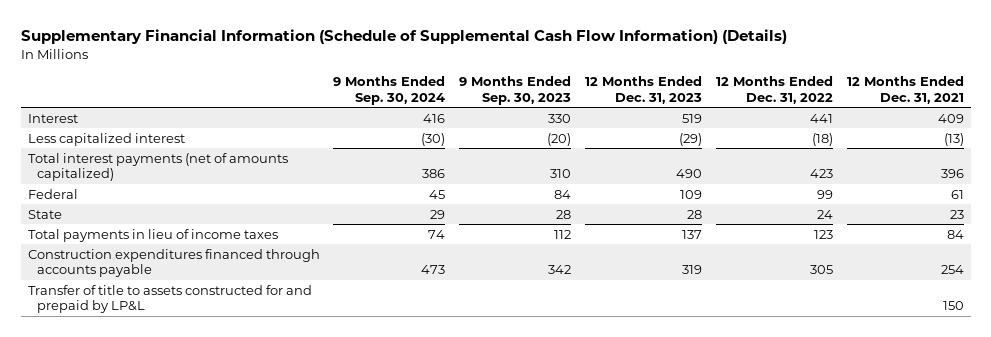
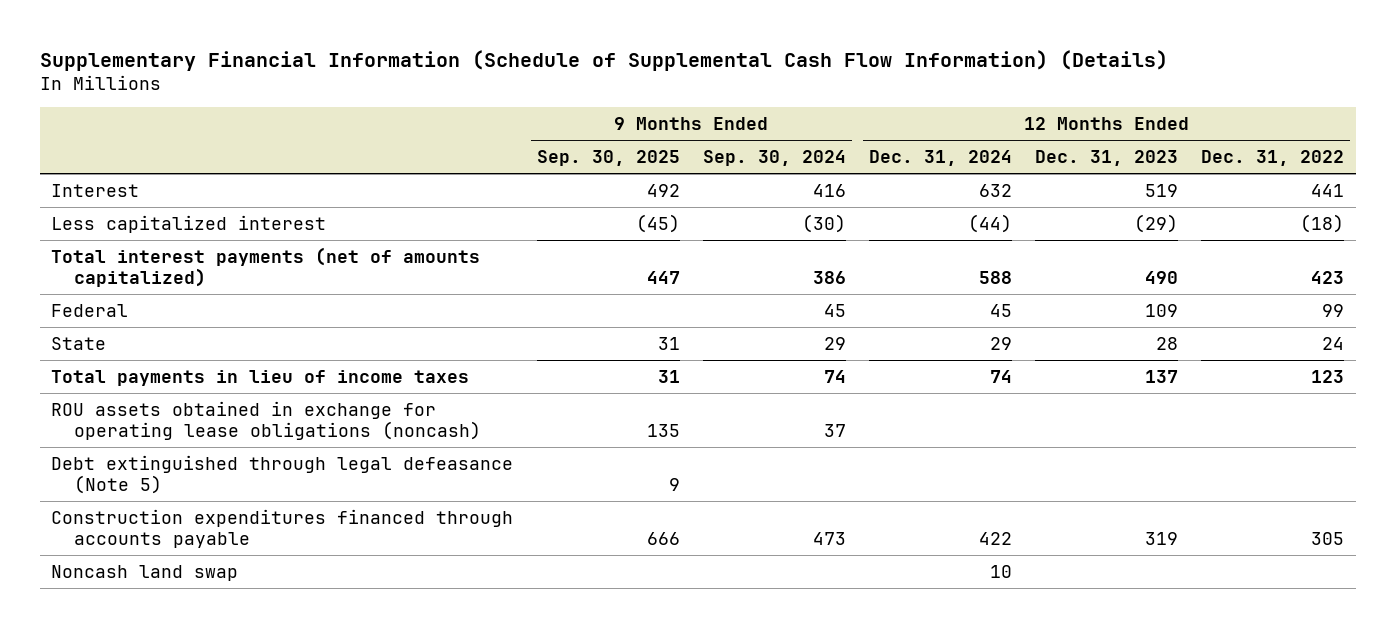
- | 9 Months Ended Sep. 30, 2024 | 9 Months Ended Sep. 30, 2023 | 12 Months Ended Dec. 31, 2023 | 12 Months Ended Dec. 31, 2022 | 12 Months Ended Dec. 31, 2021
+ | 9 Months Ended Sep. 30, 2025 | 9 Months Ended Sep. 30, 2024 | 12 Months Ended Dec. 31, 2024 | 12 Months Ended Dec. 31, 2023 | 12 Months Ended Dec. 31, 2022
+ ROU assets obtained in exchange for operating lease obligations (noncash) | 135 | 37 | | |
+ Debt extinguished through legal defeasance (Note 5) | 9 | | | |
- Transfer of title to assets constructed for and prepaid by LP&L | | | | | 150
+ Noncash land swap | | | 10 | |

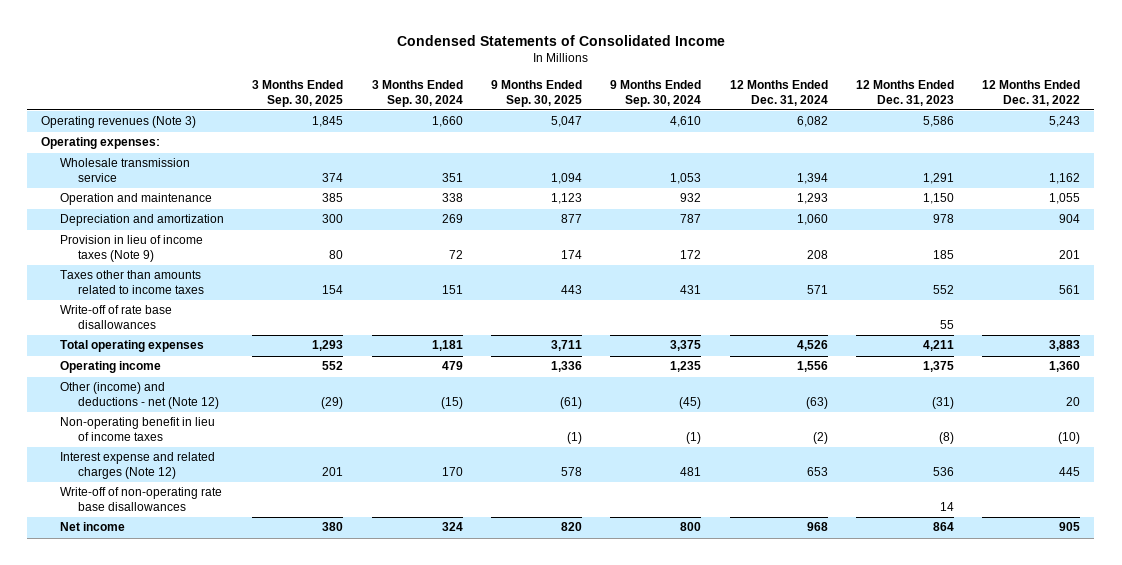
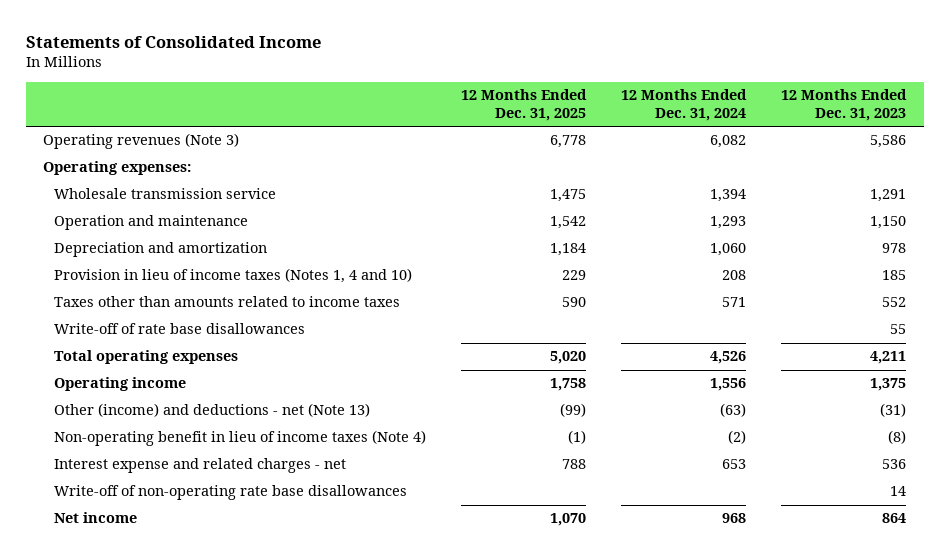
- Condensed Statements of Consolidated Income
+ Statements of Consolidated Income
- | 3 Months Ended Sep. 30, 2025 | 3 Months Ended Sep. 30, 2024 | 9 Months Ended Sep. 30, 2025 | 9 Months Ended Sep. 30, 2024 | 12 Months Ended Dec. 31, 2024 | 12 Months Ended Dec. 31, 2023 | 12 Months Ended Dec. 31, 2022
+ | 12 Months Ended Dec. 31, 2025 | 12 Months Ended Dec. 31, 2024 | 12 Months Ended Dec. 31, 2023
- Provision in lieu of income taxes (Note 9) | 80 | 72 | 174 | 172 | 208 | 185 | 201
+ Provision in lieu of income taxes (Notes 1, 4 and 10) | 229 | 208 | 185
- Other (income) and deductions - net (Note 12) | (29) | (15) | (61) | (45) | (63) | (31) | 20
- Non-operating benefit in lieu of income taxes | | | (1) | (1) | (2) | (8) | (10)
- Interest expense and related charges (Note 12) | 201 | 170 | 578 | 481 | 653 | 536 | 445
+ Other (income) and deductions - net (Note 13) | (99) | (63) | (31)
+ Non-operating benefit in lieu of income taxes (Note 4) | (1) | (2) | (8)
+ Interest expense and related charges - net | 788 | 653 | 536

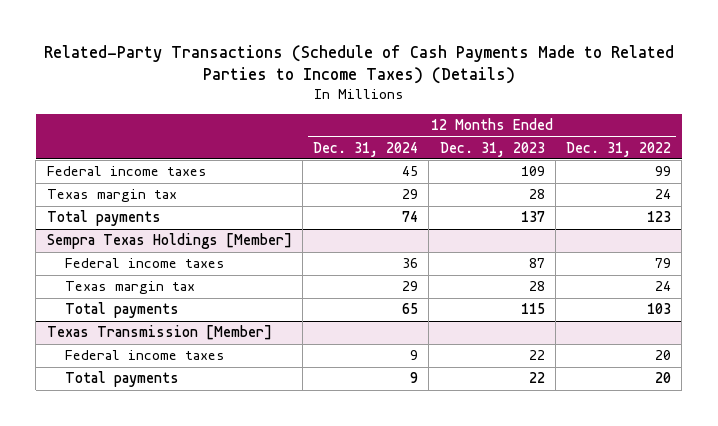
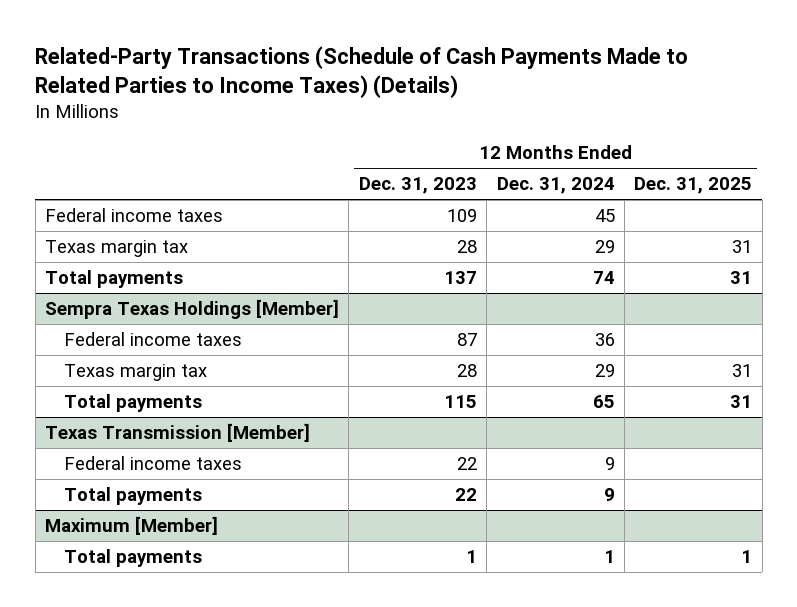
- | 12 Months Ended Dec. 31, 2024 | 12 Months Ended Dec. 31, 2023 | 12 Months Ended Dec. 31, 2022
+ | 12 Months Ended Dec. 31, 2023 | 12 Months Ended Dec. 31, 2024 | 12 Months Ended Dec. 31, 2025
+ Maximum [Member]
+ Total payments | 1 | 1 | 1

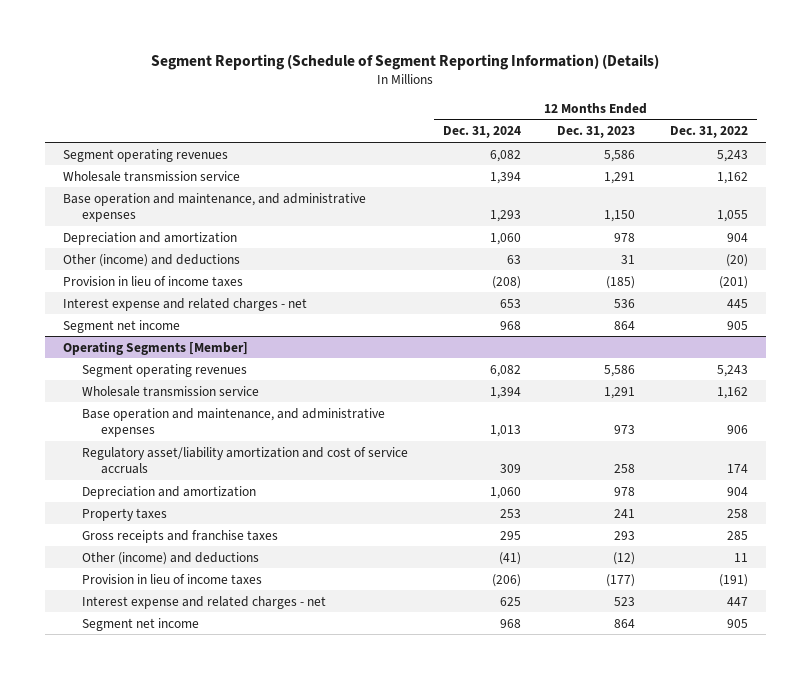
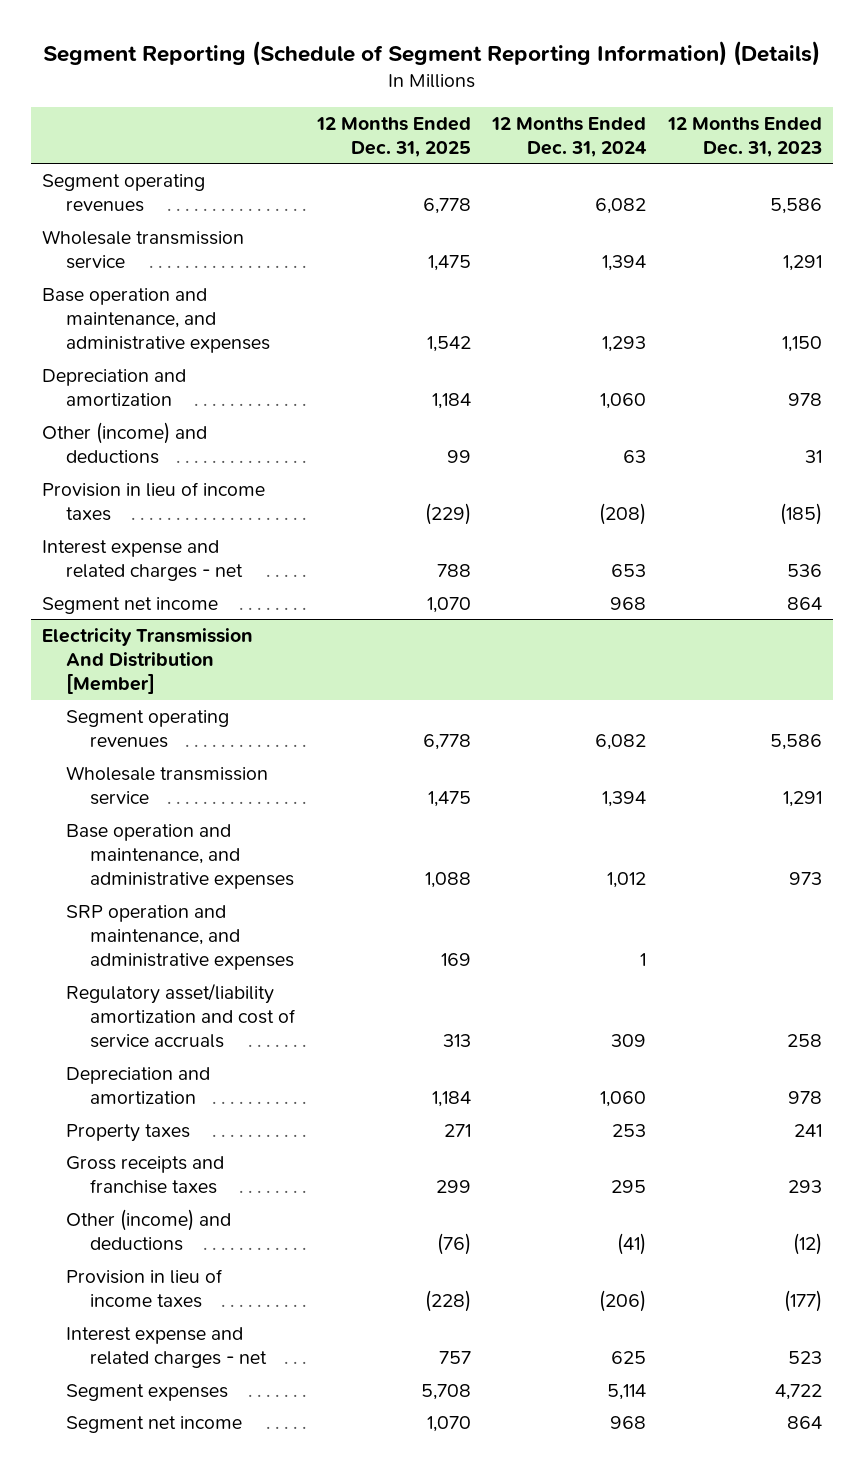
- | 12 Months Ended Dec. 31, 2024 | 12 Months Ended Dec. 31, 2023 | 12 Months Ended Dec. 31, 2022
+ | 12 Months Ended Dec. 31, 2025 | 12 Months Ended Dec. 31, 2024 | 12 Months Ended Dec. 31, 2023
- Operating Segments [Member]
+ Electricity Transmission And Distribution [Member]
- Base operation and maintenance, and administrative expenses | 1,013 | 973 | 906
+ Base operation and maintenance, and administrative expenses | 1,088 | 1,012 | 973
+ SRP operation and maintenance, and administrative expenses | 169 | 1 |
+ Segment expenses | 5,708 | 5,114 | 4,722

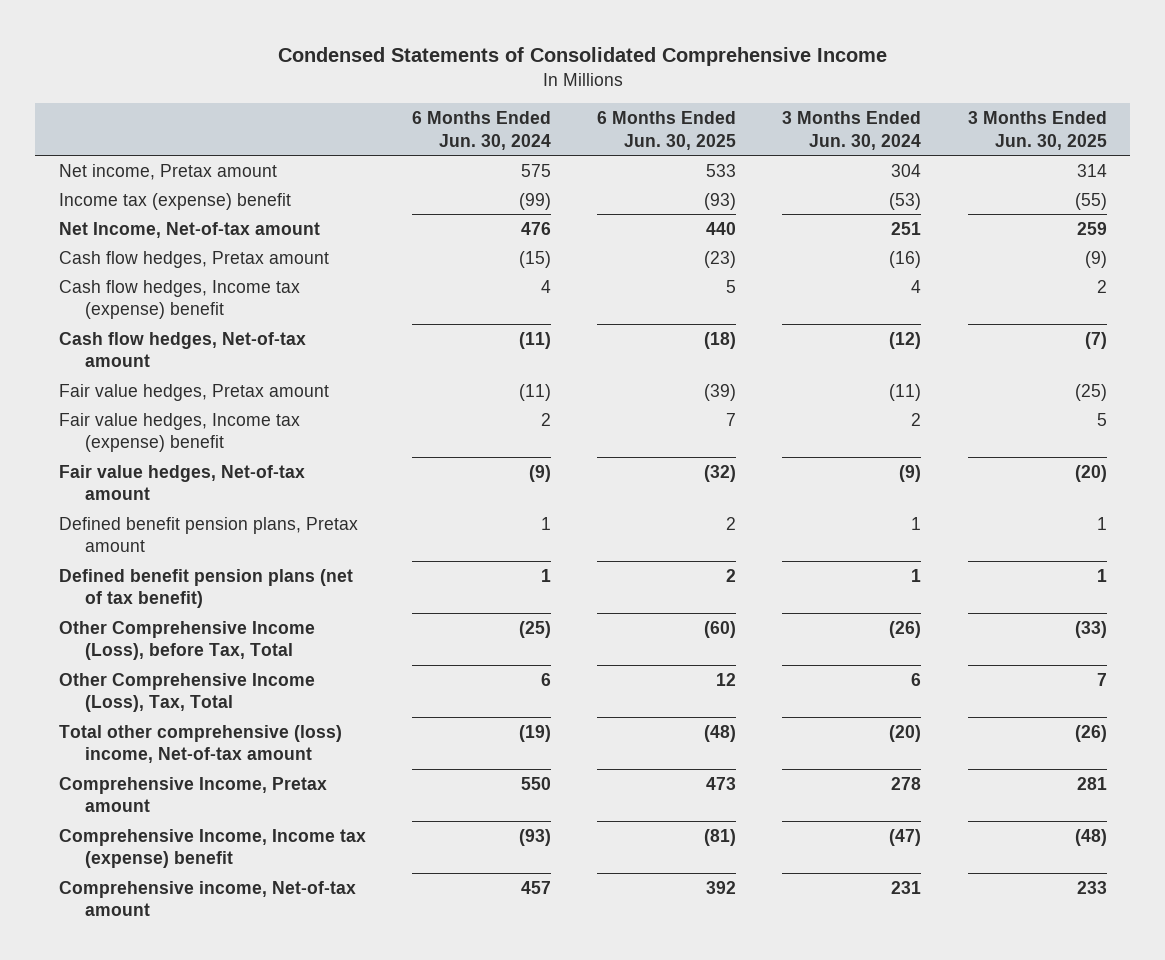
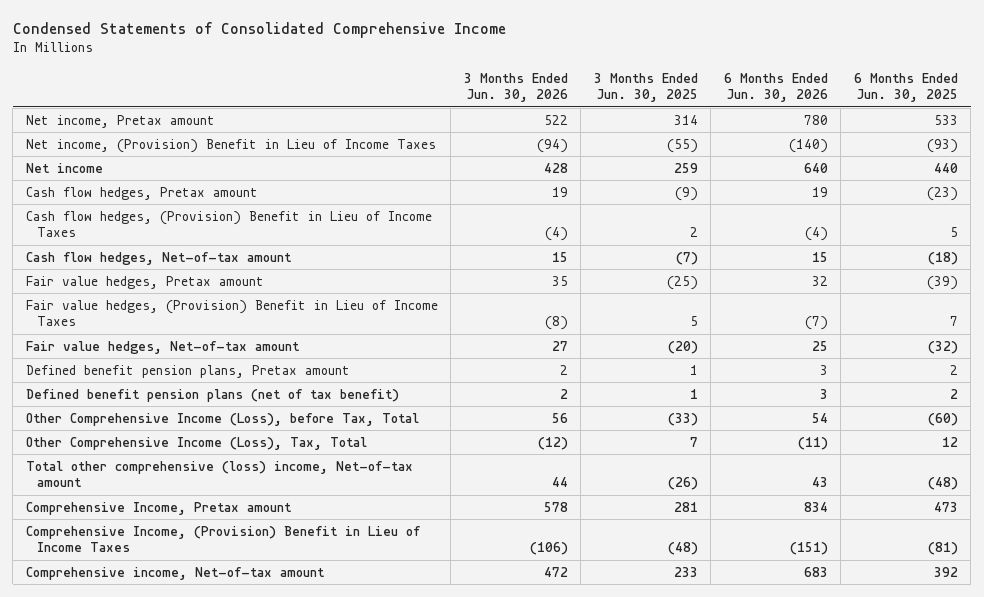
- | 6 Months Ended Jun. 30, 2024 | 6 Months Ended Jun. 30, 2025 | 3 Months Ended Jun. 30, 2024 | 3 Months Ended Jun. 30, 2025
+ | 3 Months Ended Jun. 30, 2026 | 3 Months Ended Jun. 30, 2025 | 6 Months Ended Jun. 30, 2026 | 6 Months Ended Jun. 30, 2025
- Income tax (expense) benefit | (99) | (93) | (53) | (55)
- Net Income, Net-of-tax amount | 476 | 440 | 251 | 259
+ Net income, (Provision) Benefit in Lieu of Income Taxes | (94) | (55) | (140) | (93)
+ Net income | 428 | 259 | 640 | 440
- Cash flow hedges, Income tax (expense) benefit | 4 | 5 | 4 | 2
+ Cash flow hedges, (Provision) Benefit in Lieu of Income Taxes | (4) | 2 | (4) | 5
- Fair value hedges, Income tax (expense) benefit | 2 | 7 | 2 | 5
+ Fair value hedges, (Provision) Benefit in Lieu of Income Taxes | (8) | 5 | (7) | 7
- Comprehensive Income, Income tax (expense) benefit | (93) | (81) | (47) | (48)
+ Comprehensive Income, (Provision) Benefit in Lieu of Income Taxes | (106) | (48) | (151) | (81)

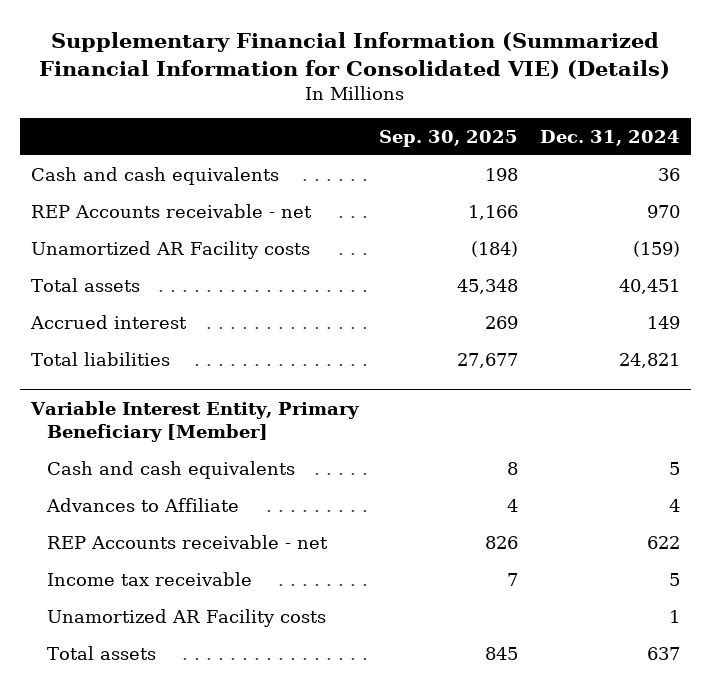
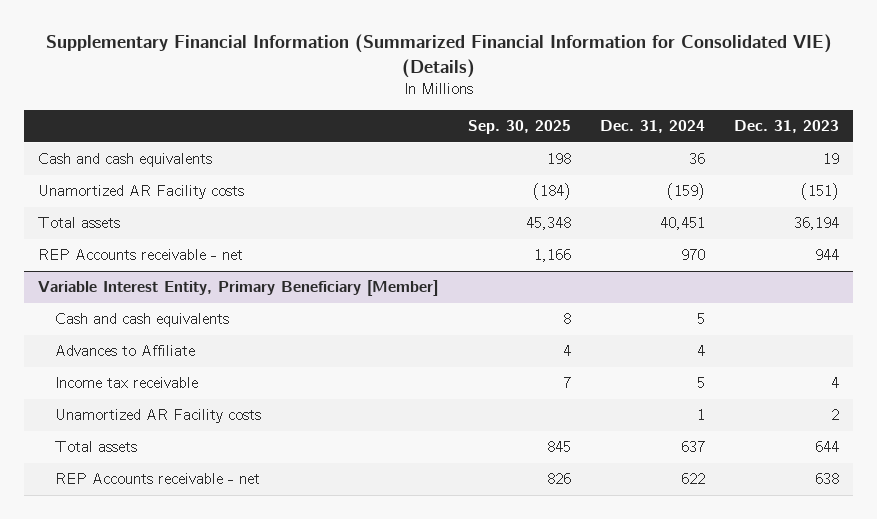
- | Sep. 30, 2025 | Dec. 31, 2024
+ | Sep. 30, 2025 | Dec. 31, 2024 | Dec. 31, 2023
- Accrued interest | 269 | 149
- Total liabilities | 27,677 | 24,821
moved down: REP Accounts receivable - net | 1,166 | 970 | 944
@ Variable Interest Entity, Primary Beneficiary [Member]
moved down: REP Accounts receivable - net | 826 | 622 | 638

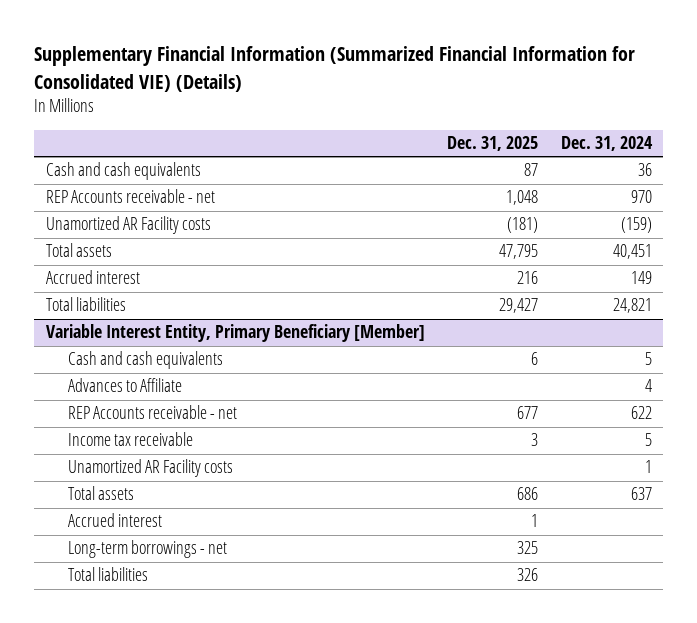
- | Sep. 30, 2025 | Dec. 31, 2024 | Dec. 31, 2023
+ | Dec. 31, 2025 | Dec. 31, 2024
moved up: REP Accounts receivable - net | 1,048 | 970
+ Accrued interest | 216 | 149
+ Total liabilities | 29,427 | 24,821
@ Variable Interest Entity, Primary Beneficiary [Member]
moved up: REP Accounts receivable - net | 677 | 622
+ Accrued interest | 1 |
+ Long-term borrowings - net | 325 |
+ Total liabilities | 326 |

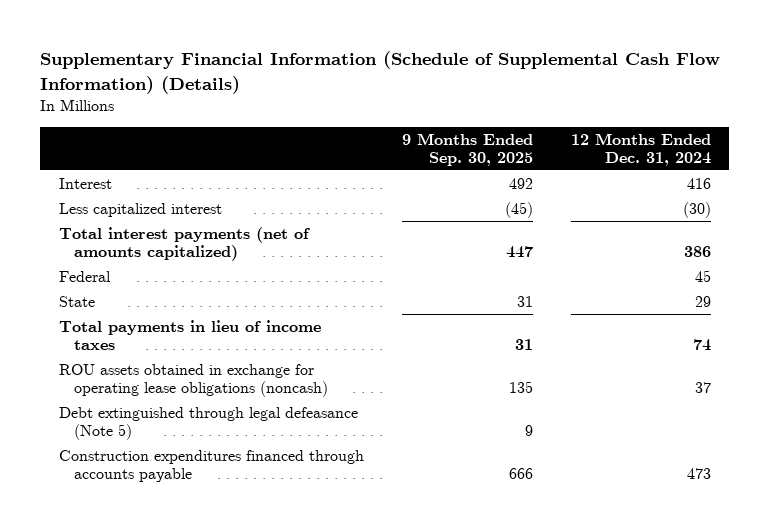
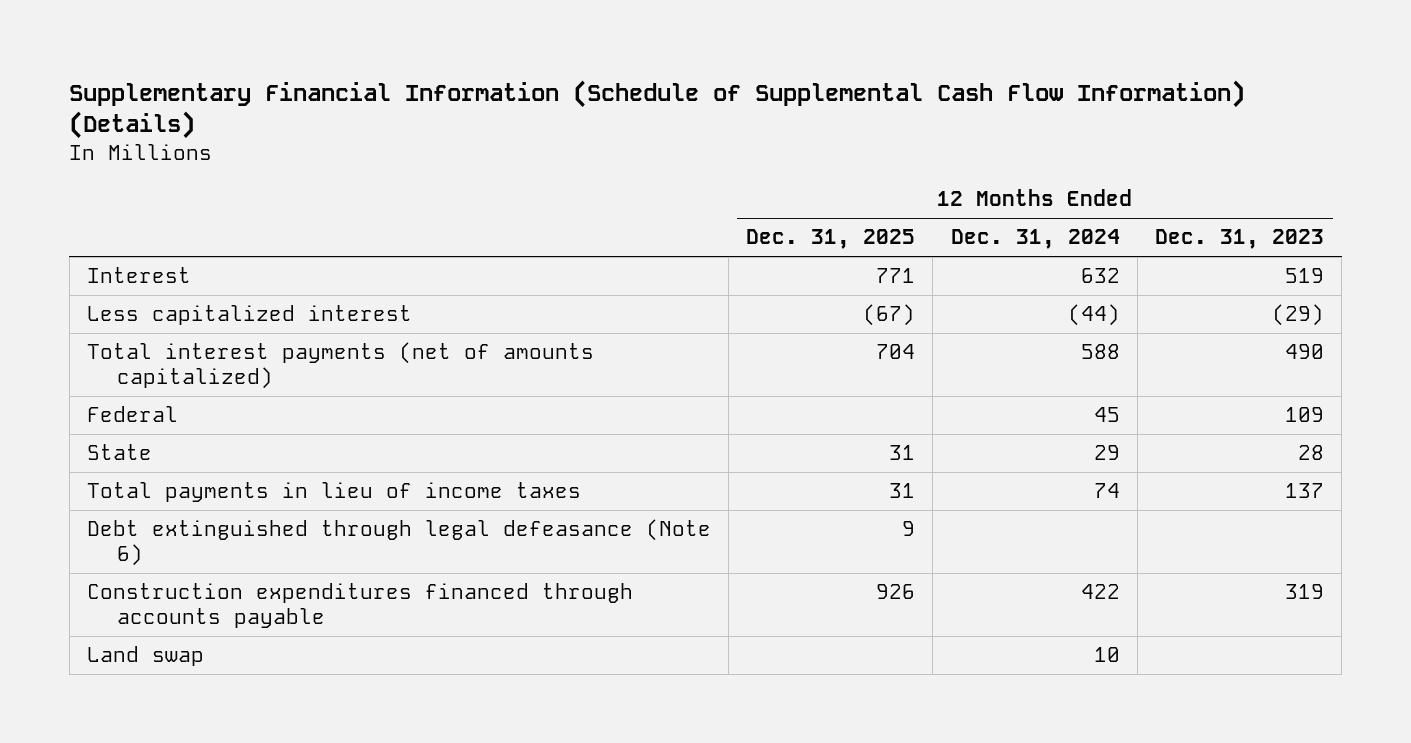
- | 9 Months Ended Sep. 30, 2025 | 12 Months Ended Dec. 31, 2024
+ | 12 Months Ended Dec. 31, 2025 | 12 Months Ended Dec. 31, 2024 | 12 Months Ended Dec. 31, 2023
- Interest | 492 | 416
- Less capitalized interest | (45) | (30)
- Total interest payments (net of amounts capitalized) | 447 | 386
+ Interest | 771 | 632 | 519
+ Less capitalized interest | (67) | (44) | (29)
+ Total interest payments (net of amounts capitalized) | 704 | 588 | 490
- ROU assets obtained in exchange for operating lease obligations (noncash) | 135 | 37
- Debt extinguished through legal defeasance (Note 5) | 9 |
- Construction expenditures financed through accounts payable | 666 | 473
+ Debt extinguished through legal defeasance (Note 6) | 9 | |
+ Construction expenditures financed through accounts payable | 926 | 422 | 319
+ Land swap | | 10 |

